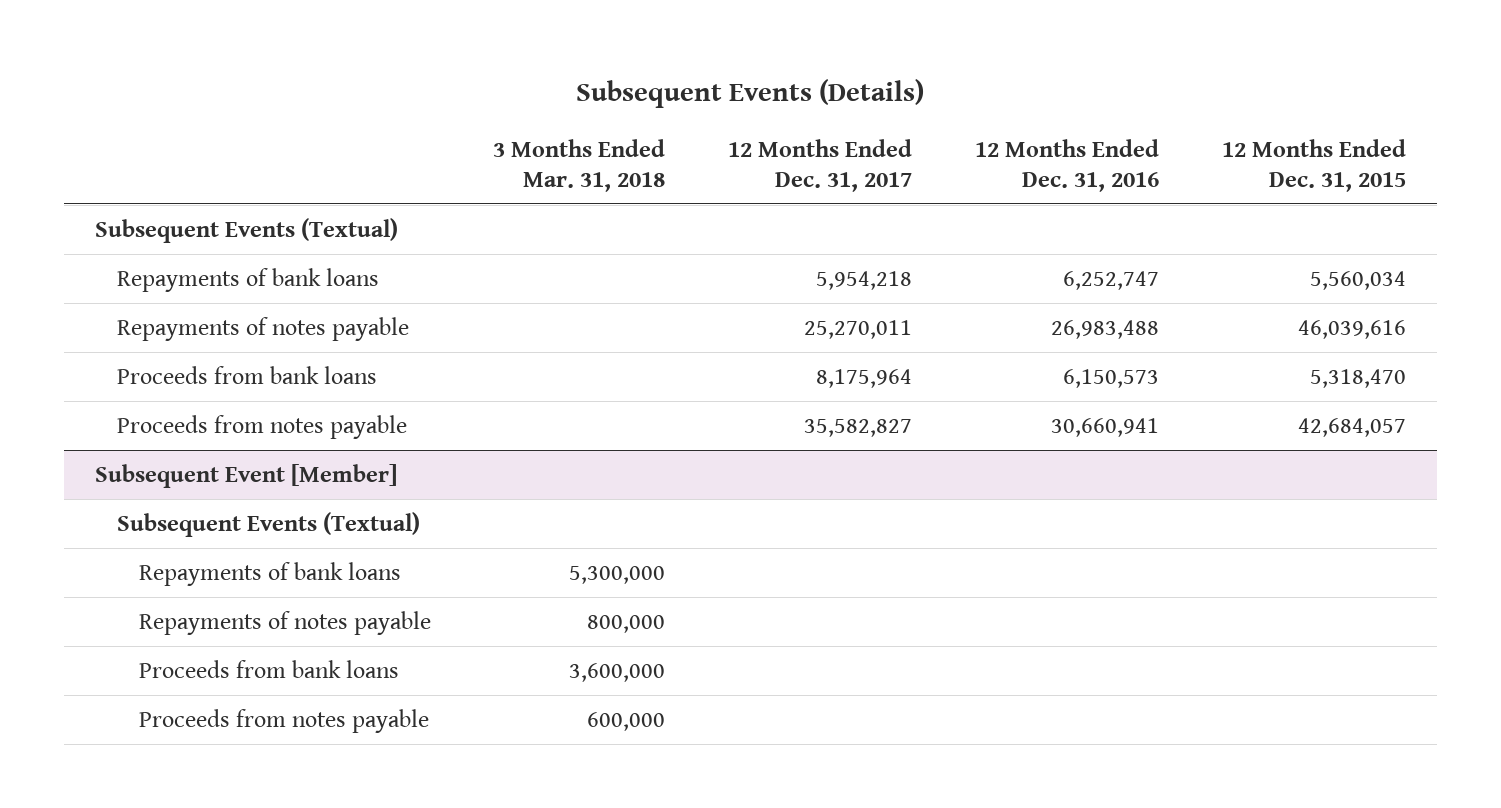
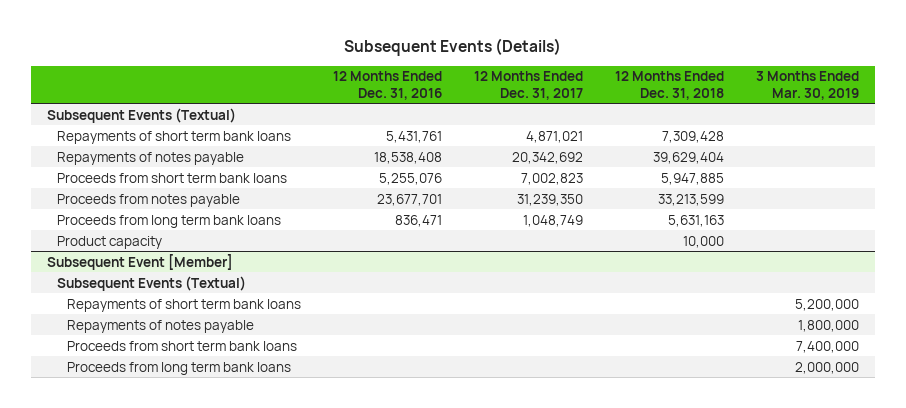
- | 3 Months Ended Mar. 31, 2018 | 12 Months Ended Dec. 31, 2017 | 12 Months Ended Dec. 31, 2016 | 12 Months Ended Dec. 31, 2015
+ | 12 Months Ended Dec. 31, 2016 | 12 Months Ended Dec. 31, 2017 | 12 Months Ended Dec. 31, 2018 | 3 Months Ended Mar. 30, 2019
- Repayments of bank loans | | 5,954,218 | 6,252,747 | 5,560,034
- Repayments of notes payable | | 25,270,011 | 26,983,488 | 46,039,616
- Proceeds from bank loans | | 8,175,964 | 6,150,573 | 5,318,470
- Proceeds from notes payable | | 35,582,827 | 30,660,941 | 42,684,057
+ Repayments of short term bank loans | 5,431,761 | 4,871,021 | 7,309,428 |
+ Repayments of notes payable | 18,538,408 | 20,342,692 | 39,629,404 |
+ Proceeds from short term bank loans | 5,255,076 | 7,002,823 | 5,947,885 |
+ Proceeds from notes payable | 23,677,701 | 31,239,350 | 33,213,599 |
+ Proceeds from long term bank loans | 836,471 | 1,048,749 | 5,631,163 |
+ Product capacity | | | 10,000 |
@ Subsequent Event [Member]
- Repayments of bank loans | 5,300,000 | | |
+ Repayments of short term bank loans | | | | 5,200,000
- Proceeds from bank loans | 3,600,000 | | |
- Proceeds from notes payable | 600,000 | | |
+ Proceeds from short term bank loans | | | | 7,400,000
+ Proceeds from long term bank loans | | | | 2,000,000

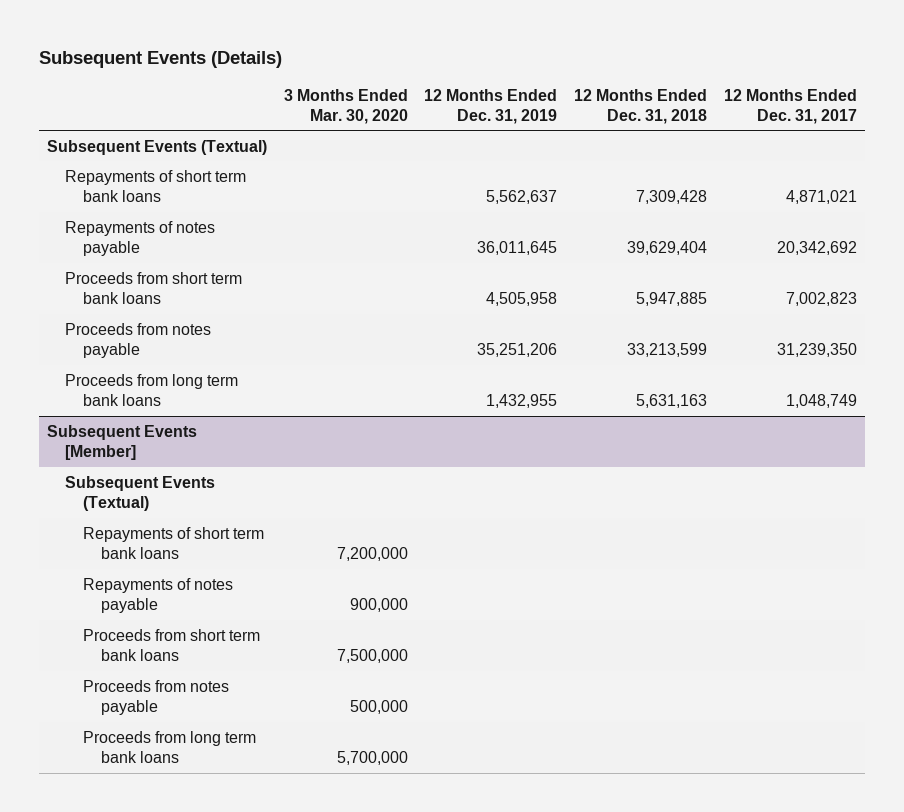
- | 12 Months Ended Dec. 31, 2016 | 12 Months Ended Dec. 31, 2017 | 12 Months Ended Dec. 31, 2018 | 3 Months Ended Mar. 30, 2019
+ | 3 Months Ended Mar. 30, 2020 | 12 Months Ended Dec. 31, 2019 | 12 Months Ended Dec. 31, 2018 | 12 Months Ended Dec. 31, 2017
- Product capacity | | | 10,000 |
- Subsequent Event [Member]
+ Subsequent Events [Member]
+ Proceeds from notes payable | 500,000 | | |

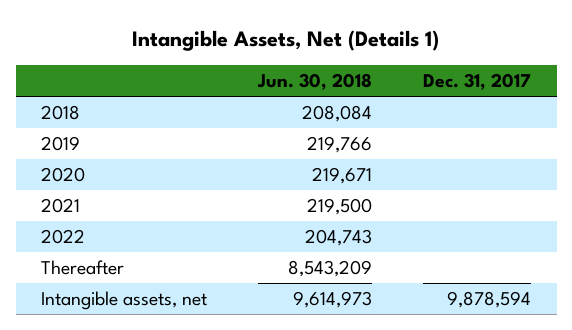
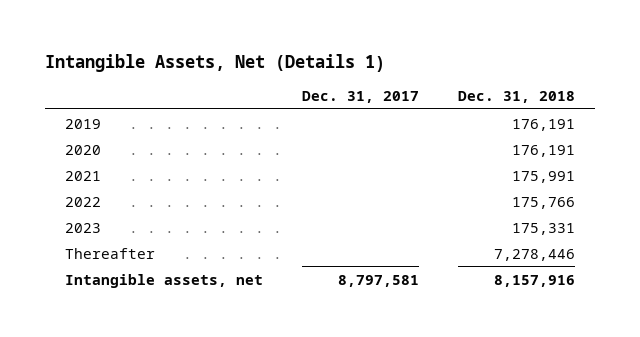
- | Jun. 30, 2018 | Dec. 31, 2017
+ | Dec. 31, 2017 | Dec. 31, 2018
- 2018 | 208,084 |
+ 2023 | | 175,331
- Intangible assets, net | 9,614,973 | 9,878,594
+ Intangible assets, net | 8,797,581 | 8,157,916

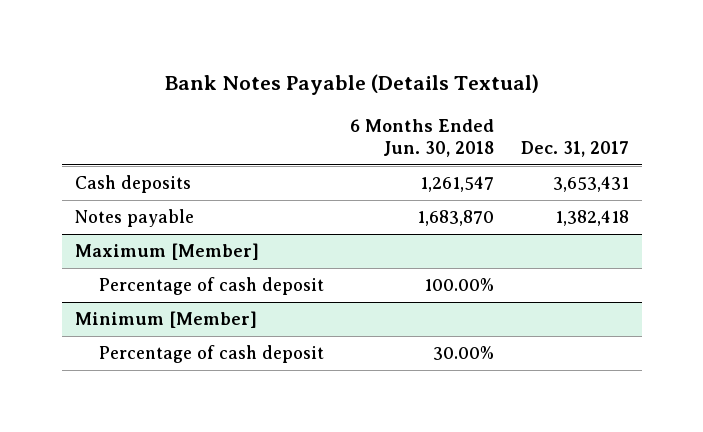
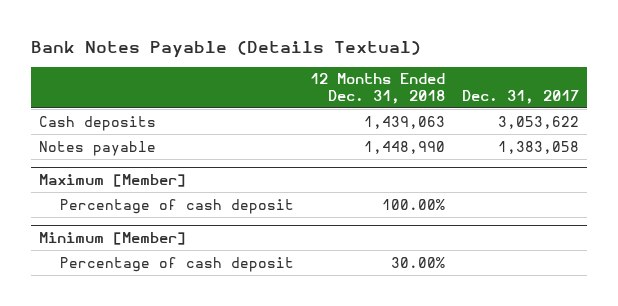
- | 6 Months Ended Jun. 30, 2018 | Dec. 31, 2017
+ | 12 Months Ended Dec. 31, 2018 | Dec. 31, 2017
- Cash deposits | 1,261,547 | 3,653,431
- Notes payable | 1,683,870 | 1,382,418
+ Cash deposits | 1,439,063 | 3,053,622
+ Notes payable | 1,448,990 | 1,383,058

